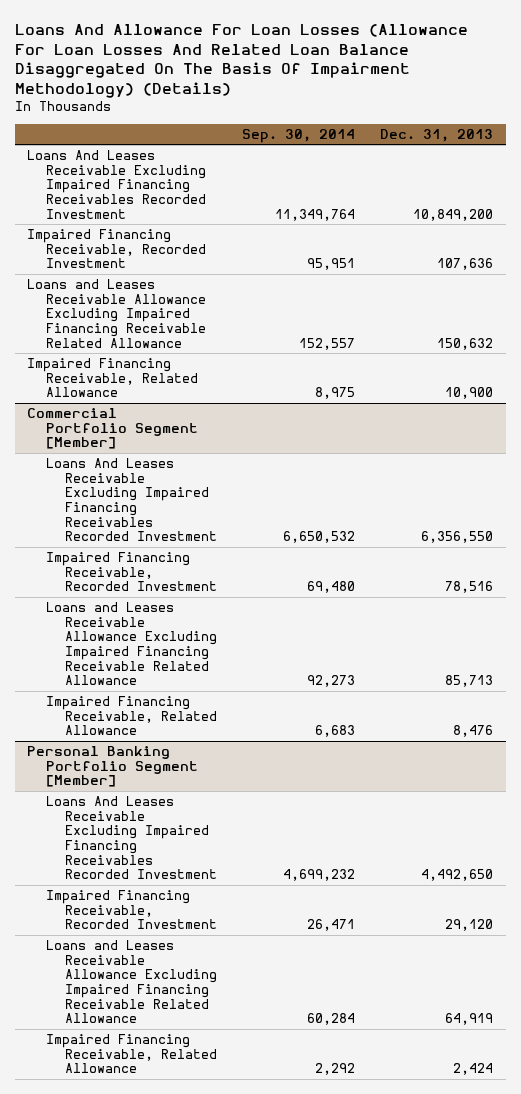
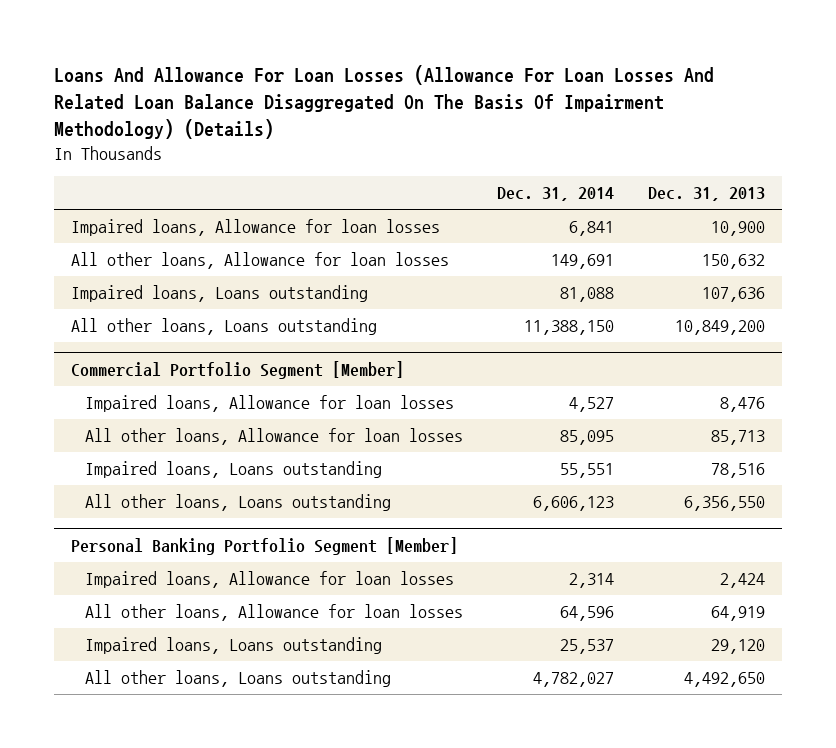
- | Sep. 30, 2014 | Dec. 31, 2013
+ | Dec. 31, 2014 | Dec. 31, 2013
- Loans And Leases Receivable Excluding Impaired Financing Receivables Recorded Investment | 11,349,764 | 10,849,200
- Impaired Financing Receivable, Recorded Investment | 95,951 | 107,636
- Loans and Leases Receivable Allowance Excluding Impaired Financing Receivable Related Allowance | 152,557 | 150,632
- Impaired Financing Receivable, Related Allowance | 8,975 | 10,900
+ Impaired loans, Allowance for loan losses | 6,841 | 10,900
+ All other loans, Allowance for loan losses | 149,691 | 150,632
+ Impaired loans, Loans outstanding | 81,088 | 107,636
+ All other loans, Loans outstanding | 11,388,150 | 10,849,200
@ Commercial Portfolio Segment [Member]
- Loans And Leases Receivable Excluding Impaired Financing Receivables Recorded Investment | 6,650,532 | 6,356,550
- Impaired Financing Receivable, Recorded Investment | 69,480 | 78,516
- Loans and Leases Receivable Allowance Excluding Impaired Financing Receivable Related Allowance | 92,273 | 85,713
- Impaired Financing Receivable, Related Allowance | 6,683 | 8,476
+ Impaired loans, Allowance for loan losses | 4,527 | 8,476
+ All other loans, Allowance for loan losses | 85,095 | 85,713
+ Impaired loans, Loans outstanding | 55,551 | 78,516
+ All other loans, Loans outstanding | 6,606,123 | 6,356,550
@ Personal Banking Portfolio Segment [Member]
- Loans And Leases Receivable Excluding Impaired Financing Receivables Recorded Investment | 4,699,232 | 4,492,650
- Impaired Financing Receivable, Recorded Investment | 26,471 | 29,120
- Loans and Leases Receivable Allowance Excluding Impaired Financing Receivable Related Allowance | 60,284 | 64,919
- Impaired Financing Receivable, Related Allowance | 2,292 | 2,424
+ Impaired loans, Allowance for loan losses | 2,314 | 2,424
+ All other loans, Allowance for loan losses | 64,596 | 64,919
+ Impaired loans, Loans outstanding | 25,537 | 29,120
+ All other loans, Loans outstanding | 4,782,027 | 4,492,650

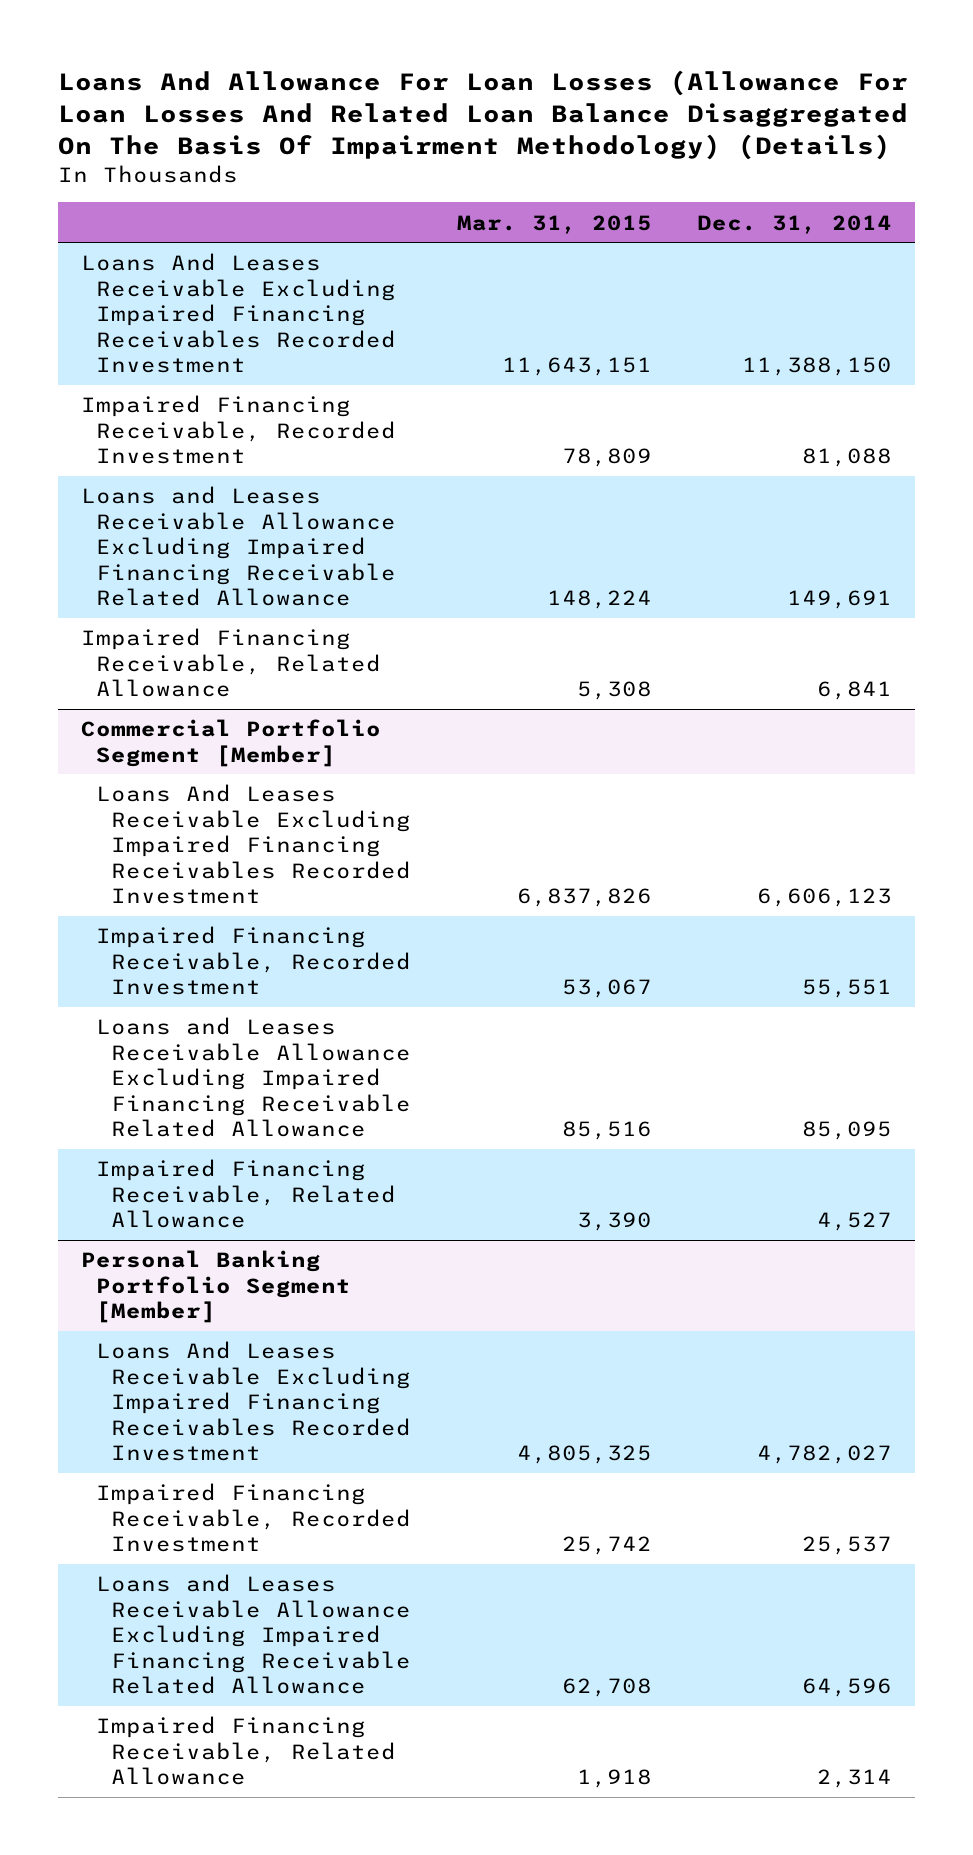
- | Dec. 31, 2014 | Dec. 31, 2013
+ | Mar. 31, 2015 | Dec. 31, 2014
- Impaired loans, Allowance for loan losses | 6,841 | 10,900
- All other loans, Allowance for loan losses | 149,691 | 150,632
- Impaired loans, Loans outstanding | 81,088 | 107,636
- All other loans, Loans outstanding | 11,388,150 | 10,849,200
+ Loans And Leases Receivable Excluding Impaired Financing Receivables Recorded Investment | 11,643,151 | 11,388,150
+ Impaired Financing Receivable, Recorded Investment | 78,809 | 81,088
+ Loans and Leases Receivable Allowance Excluding Impaired Financing Receivable Related Allowance | 148,224 | 149,691
+ Impaired Financing Receivable, Related Allowance | 5,308 | 6,841
@ Commercial Portfolio Segment [Member]
- Impaired loans, Allowance for loan losses | 4,527 | 8,476
- All other loans, Allowance for loan losses | 85,095 | 85,713
- Impaired loans, Loans outstanding | 55,551 | 78,516
- All other loans, Loans outstanding | 6,606,123 | 6,356,550
+ Loans And Leases Receivable Excluding Impaired Financing Receivables Recorded Investment | 6,837,826 | 6,606,123
+ Impaired Financing Receivable, Recorded Investment | 53,067 | 55,551
+ Loans and Leases Receivable Allowance Excluding Impaired Financing Receivable Related Allowance | 85,516 | 85,095
+ Impaired Financing Receivable, Related Allowance | 3,390 | 4,527
@ Personal Banking Portfolio Segment [Member]
- Impaired loans, Allowance for loan losses | 2,314 | 2,424
- All other loans, Allowance for loan losses | 64,596 | 64,919
- Impaired loans, Loans outstanding | 25,537 | 29,120
- All other loans, Loans outstanding | 4,782,027 | 4,492,650
+ Loans And Leases Receivable Excluding Impaired Financing Receivables Recorded Investment | 4,805,325 | 4,782,027
+ Impaired Financing Receivable, Recorded Investment | 25,742 | 25,537
+ Loans and Leases Receivable Allowance Excluding Impaired Financing Receivable Related Allowance | 62,708 | 64,596
+ Impaired Financing Receivable, Related Allowance | 1,918 | 2,314

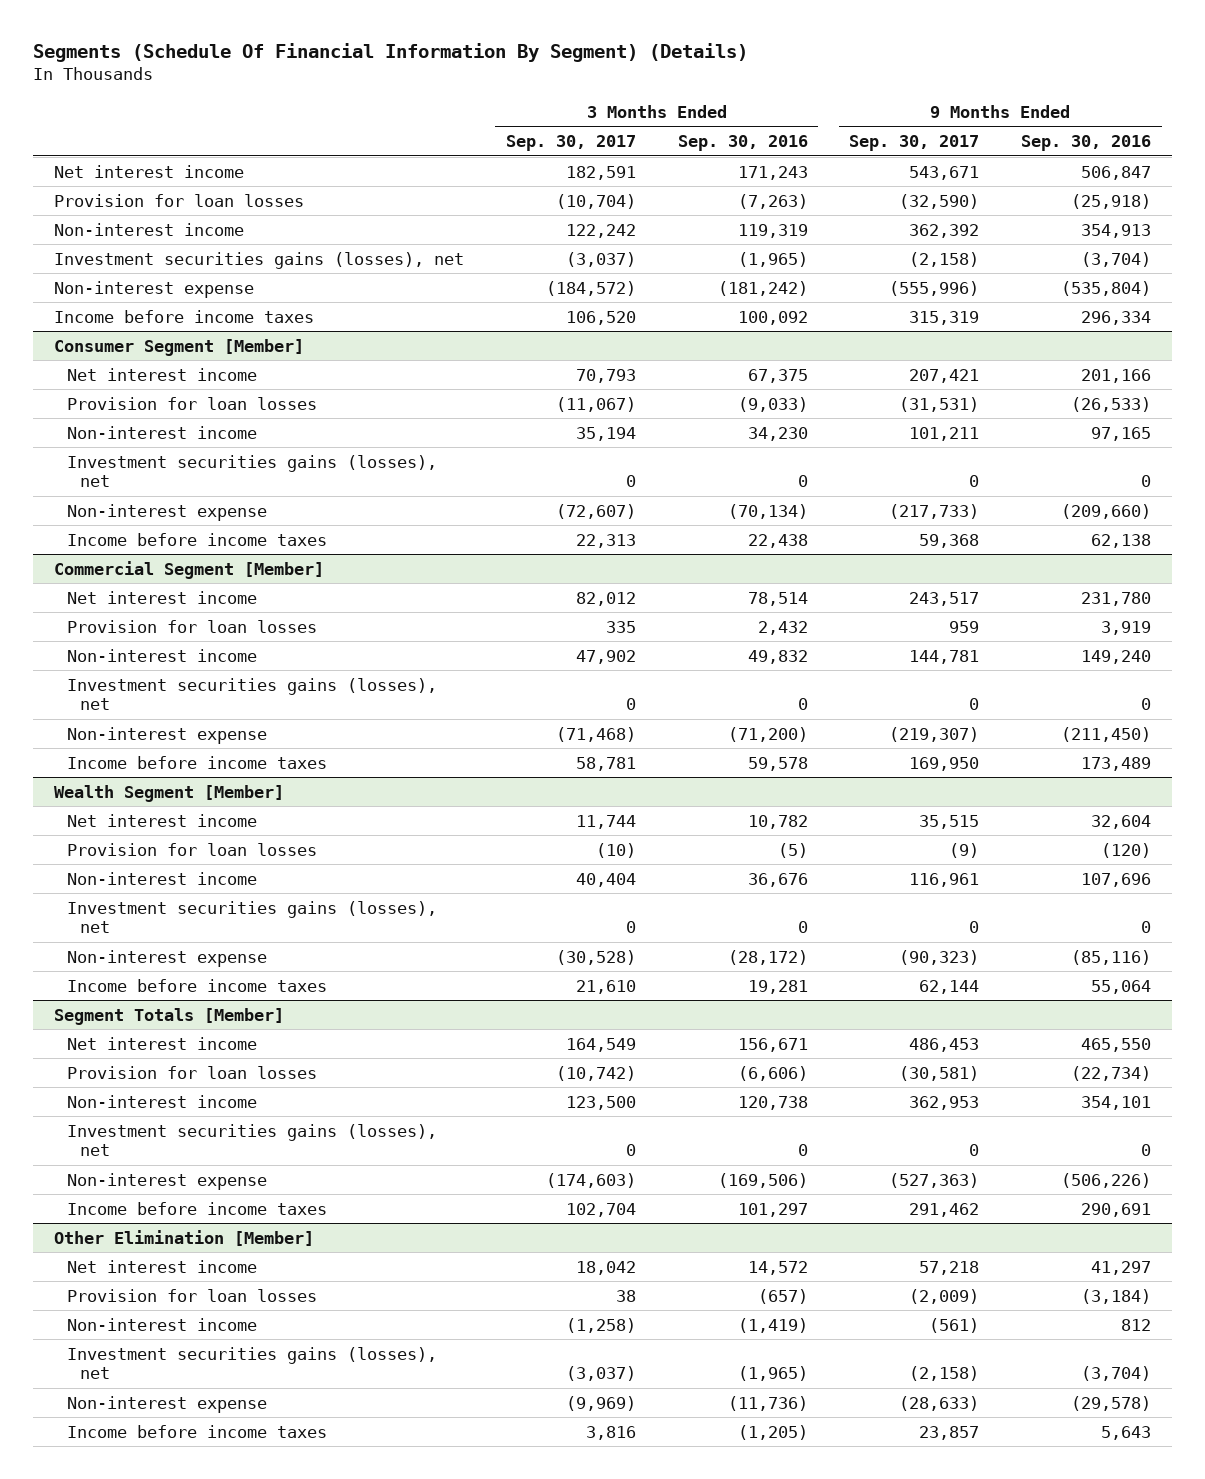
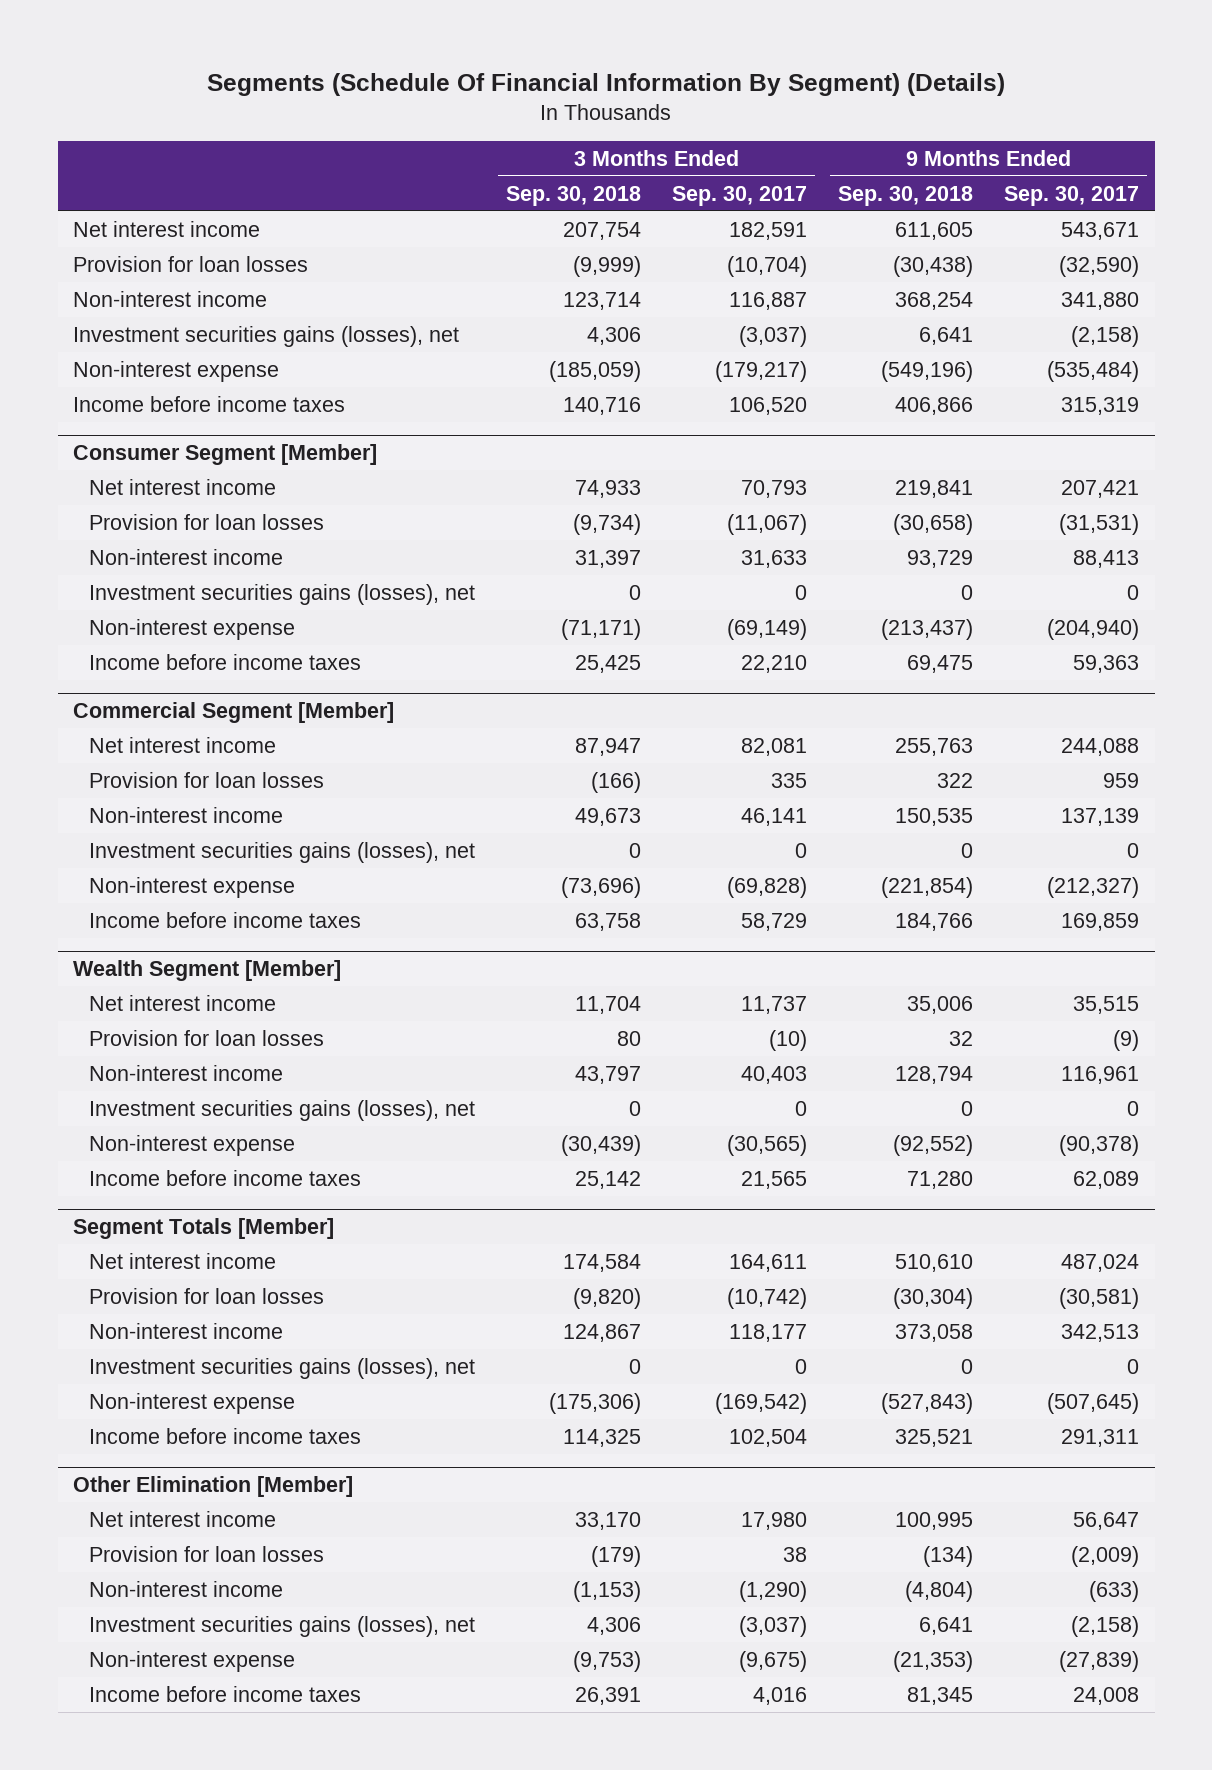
- | 3 Months Ended Sep. 30, 2017 | 3 Months Ended Sep. 30, 2016 | 9 Months Ended Sep. 30, 2017 | 9 Months Ended Sep. 30, 2016
+ | 3 Months Ended Sep. 30, 2018 | 3 Months Ended Sep. 30, 2017 | 9 Months Ended Sep. 30, 2018 | 9 Months Ended Sep. 30, 2017
- Non-interest income | 122,242 | 119,319 | 362,392 | 354,913
+ Non-interest income | 123,714 | 116,887 | 368,254 | 341,880
- Non-interest expense | (184,572) | (181,242) | (555,996) | (535,804)
+ Non-interest expense | (185,059) | (179,217) | (549,196) | (535,484)
@ Consumer Segment [Member]
- Non-interest income | 35,194 | 34,230 | 101,211 | 97,165
+ Non-interest income | 31,397 | 31,633 | 93,729 | 88,413
- Non-interest expense | (72,607) | (70,134) | (217,733) | (209,660)
- Income before income taxes | 22,313 | 22,438 | 59,368 | 62,138
+ Non-interest expense | (71,171) | (69,149) | (213,437) | (204,940)
+ Income before income taxes | 25,425 | 22,210 | 69,475 | 59,363
@ Commercial Segment [Member]
- Net interest income | 82,012 | 78,514 | 243,517 | 231,780
+ Net interest income | 87,947 | 82,081 | 255,763 | 244,088
- Non-interest income | 47,902 | 49,832 | 144,781 | 149,240
+ Non-interest income | 49,673 | 46,141 | 150,535 | 137,139
- Non-interest expense | (71,468) | (71,200) | (219,307) | (211,450)
- Income before income taxes | 58,781 | 59,578 | 169,950 | 173,489
+ Non-interest expense | (73,696) | (69,828) | (221,854) | (212,327)
+ Income before income taxes | 63,758 | 58,729 | 184,766 | 169,859
@ Wealth Segment [Member]
- Net interest income | 11,744 | 10,782 | 35,515 | 32,604
+ Net interest income | 11,704 | 11,737 | 35,006 | 35,515
- Non-interest income | 40,404 | 36,676 | 116,961 | 107,696
+ Non-interest income | 43,797 | 40,403 | 128,794 | 116,961
- Non-interest expense | (30,528) | (28,172) | (90,323) | (85,116)
- Income before income taxes | 21,610 | 19,281 | 62,144 | 55,064
+ Non-interest expense | (30,439) | (30,565) | (92,552) | (90,378)
+ Income before income taxes | 25,142 | 21,565 | 71,280 | 62,089
@ Segment Totals [Member]
- Net interest income | 164,549 | 156,671 | 486,453 | 465,550
+ Net interest income | 174,584 | 164,611 | 510,610 | 487,024
- Non-interest income | 123,500 | 120,738 | 362,953 | 354,101
+ Non-interest income | 124,867 | 118,177 | 373,058 | 342,513
- Non-interest expense | (174,603) | (169,506) | (527,363) | (506,226)
- Income before income taxes | 102,704 | 101,297 | 291,462 | 290,691
+ Non-interest expense | (175,306) | (169,542) | (527,843) | (507,645)
+ Income before income taxes | 114,325 | 102,504 | 325,521 | 291,311
@ Other Elimination [Member]
- Net interest income | 18,042 | 14,572 | 57,218 | 41,297
+ Net interest income | 33,170 | 17,980 | 100,995 | 56,647
- Non-interest income | (1,258) | (1,419) | (561) | 812
+ Non-interest income | (1,153) | (1,290) | (4,804) | (633)
- Non-interest expense | (9,969) | (11,736) | (28,633) | (29,578)
- Income before income taxes | 3,816 | (1,205) | 23,857 | 5,643
+ Non-interest expense | (9,753) | (9,675) | (21,353) | (27,839)
+ Income before income taxes | 26,391 | 4,016 | 81,345 | 24,008

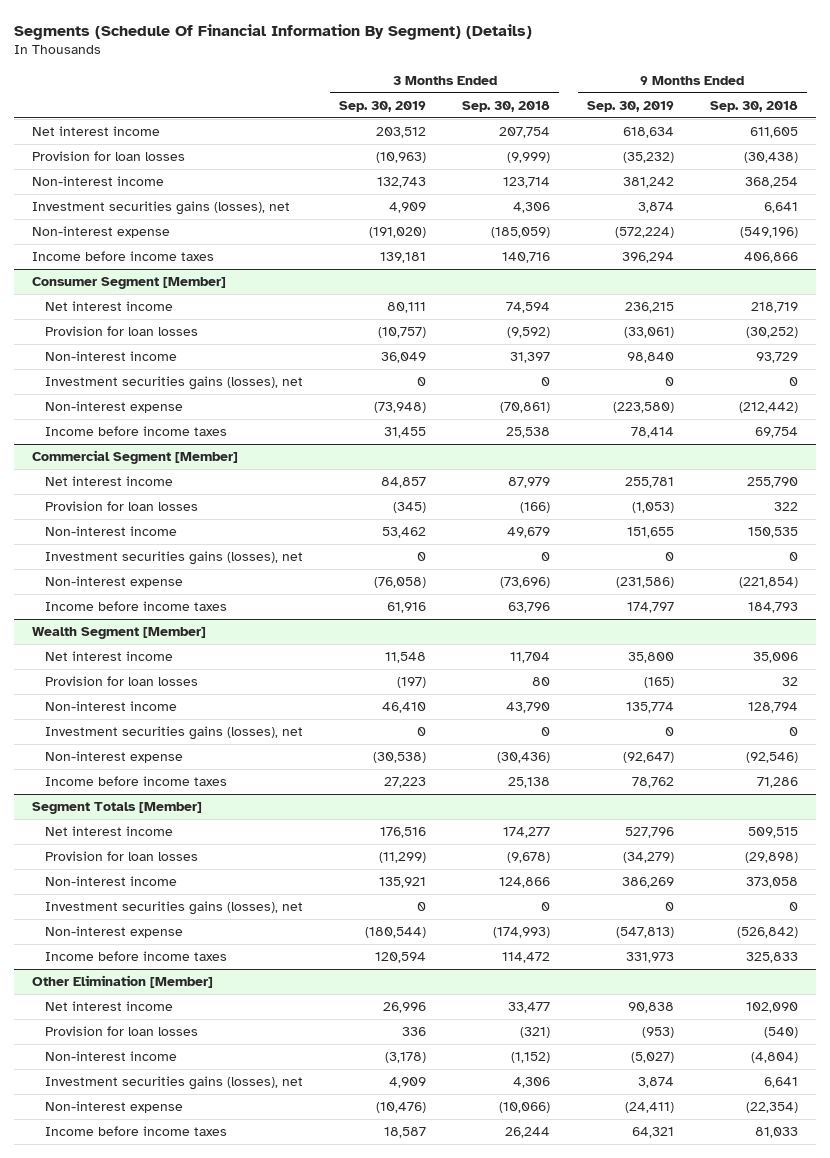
- | 3 Months Ended Sep. 30, 2018 | 3 Months Ended Sep. 30, 2017 | 9 Months Ended Sep. 30, 2018 | 9 Months Ended Sep. 30, 2017
+ | 3 Months Ended Sep. 30, 2019 | 3 Months Ended Sep. 30, 2018 | 9 Months Ended Sep. 30, 2019 | 9 Months Ended Sep. 30, 2018
@ Consumer Segment [Member]
- Net interest income | 74,933 | 70,793 | 219,841 | 207,421
- Provision for loan losses | (9,734) | (11,067) | (30,658) | (31,531)
+ Net interest income | 80,111 | 74,594 | 236,215 | 218,719
+ Provision for loan losses | (10,757) | (9,592) | (33,061) | (30,252)
- Non-interest expense | (71,171) | (69,149) | (213,437) | (204,940)
- Income before income taxes | 25,425 | 22,210 | 69,475 | 59,363
+ Non-interest expense | (73,948) | (70,861) | (223,580) | (212,442)
+ Income before income taxes | 31,455 | 25,538 | 78,414 | 69,754
@ Commercial Segment [Member]
- Net interest income | 87,947 | 82,081 | 255,763 | 244,088
+ Net interest income | 84,857 | 87,979 | 255,781 | 255,790
- Non-interest income | 49,673 | 46,141 | 150,535 | 137,139
+ Non-interest income | 53,462 | 49,679 | 151,655 | 150,535
- Income before income taxes | 63,758 | 58,729 | 184,766 | 169,859
+ Income before income taxes | 61,916 | 63,796 | 174,797 | 184,793
@ Wealth Segment [Member]
- Non-interest income | 43,797 | 40,403 | 128,794 | 116,961
+ Non-interest income | 46,410 | 43,790 | 135,774 | 128,794
- Non-interest expense | (30,439) | (30,565) | (92,552) | (90,378)
- Income before income taxes | 25,142 | 21,565 | 71,280 | 62,089
+ Non-interest expense | (30,538) | (30,436) | (92,647) | (92,546)
+ Income before income taxes | 27,223 | 25,138 | 78,762 | 71,286
@ Segment Totals [Member]
- Net interest income | 174,584 | 164,611 | 510,610 | 487,024
- Provision for loan losses | (9,820) | (10,742) | (30,304) | (30,581)
- Non-interest income | 124,867 | 118,177 | 373,058 | 342,513
+ Net interest income | 176,516 | 174,277 | 527,796 | 509,515
+ Provision for loan losses | (11,299) | (9,678) | (34,279) | (29,898)
+ Non-interest income | 135,921 | 124,866 | 386,269 | 373,058
- Non-interest expense | (175,306) | (169,542) | (527,843) | (507,645)
- Income before income taxes | 114,325 | 102,504 | 325,521 | 291,311
+ Non-interest expense | (180,544) | (174,993) | (547,813) | (526,842)
+ Income before income taxes | 120,594 | 114,472 | 331,973 | 325,833
@ Other Elimination [Member]
- Net interest income | 33,170 | 17,980 | 100,995 | 56,647
- Provision for loan losses | (179) | 38 | (134) | (2,009)
- Non-interest income | (1,153) | (1,290) | (4,804) | (633)
+ Net interest income | 26,996 | 33,477 | 90,838 | 102,090
+ Provision for loan losses | 336 | (321) | (953) | (540)
+ Non-interest income | (3,178) | (1,152) | (5,027) | (4,804)
- Non-interest expense | (9,753) | (9,675) | (21,353) | (27,839)
- Income before income taxes | 26,391 | 4,016 | 81,345 | 24,008
+ Non-interest expense | (10,476) | (10,066) | (24,411) | (22,354)
+ Income before income taxes | 18,587 | 26,244 | 64,321 | 81,033

